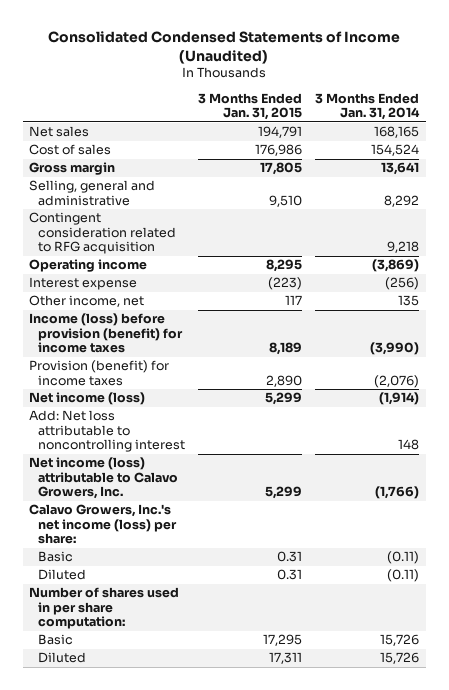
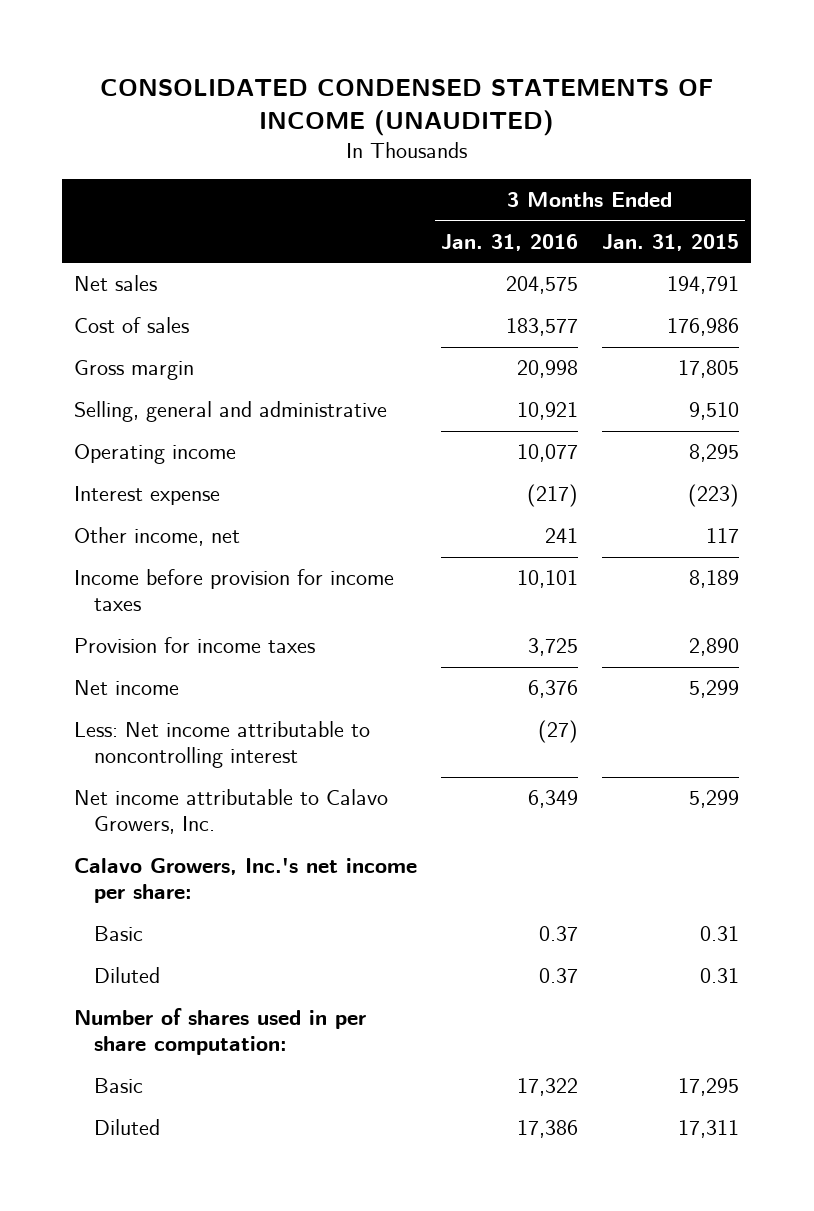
- Consolidated Condensed Statements of Income (Unaudited)
+ CONSOLIDATED CONDENSED STATEMENTS OF INCOME (UNAUDITED)
- | 3 Months Ended Jan. 31, 2015 | 3 Months Ended Jan. 31, 2014
+ | 3 Months Ended Jan. 31, 2016 | 3 Months Ended Jan. 31, 2015
- Contingent consideration related to RFG acquisition | | 9,218
- Income (loss) before provision (benefit) for income taxes | 8,189 | (3,990)
- Provision (benefit) for income taxes | 2,890 | (2,076)
- Net income (loss) | 5,299 | (1,914)
- Add: Net loss attributable to noncontrolling interest | | 148
- Net income (loss) attributable to Calavo Growers, Inc. | 5,299 | (1,766)
- Calavo Growers, Inc.'s net income (loss) per share:
+ Income before provision for income taxes | 10,101 | 8,189
+ Provision for income taxes | 3,725 | 2,890
+ Net income | 6,376 | 5,299
+ Less: Net income attributable to noncontrolling interest | (27) |
+ Net income attributable to Calavo Growers, Inc. | 6,349 | 5,299
+ Calavo Growers, Inc.'s net income per share:

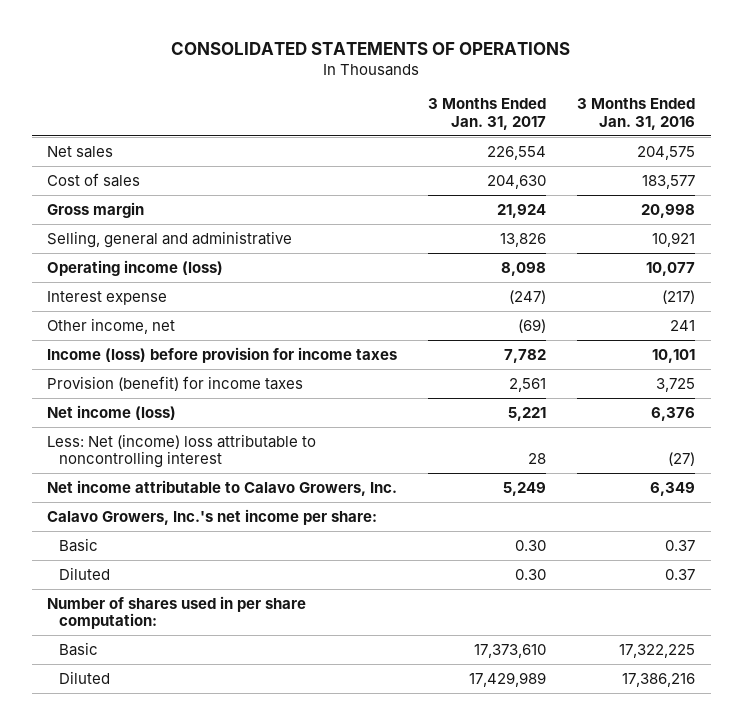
- CONSOLIDATED CONDENSED STATEMENTS OF INCOME (UNAUDITED)
+ CONSOLIDATED STATEMENTS OF OPERATIONS
- | 3 Months Ended Jan. 31, 2016 | 3 Months Ended Jan. 31, 2015
+ | 3 Months Ended Jan. 31, 2017 | 3 Months Ended Jan. 31, 2016
- Operating income | 10,077 | 8,295
+ Operating income (loss) | 8,098 | 10,077
- Income before provision for income taxes | 10,101 | 8,189
- Provision for income taxes | 3,725 | 2,890
- Net income | 6,376 | 5,299
- Less: Net income attributable to noncontrolling interest | (27) |
+ Income (loss) before provision for income taxes | 7,782 | 10,101
+ Provision (benefit) for income taxes | 2,561 | 3,725
+ Net income (loss) | 5,221 | 6,376
+ Less: Net (income) loss attributable to noncontrolling interest | 28 | (27)
- Basic | 17,322 | 17,295
- Diluted | 17,386 | 17,311
+ Basic | 17,373,610 | 17,322,225
+ Diluted | 17,429,989 | 17,386,216

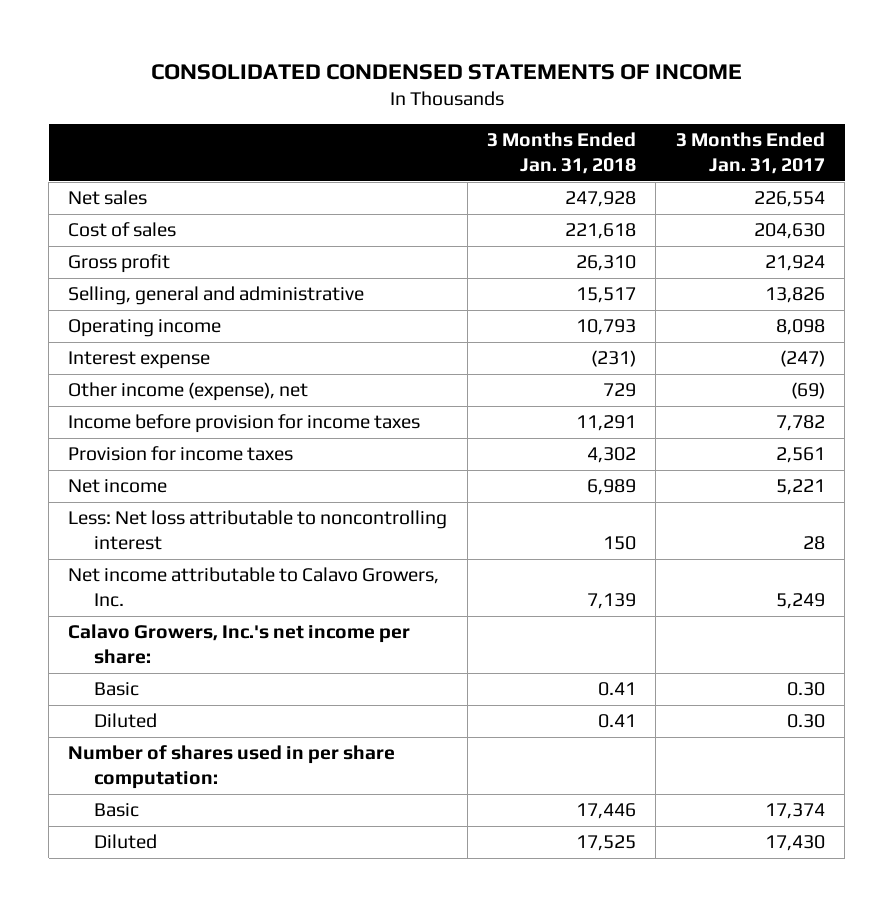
- CONSOLIDATED STATEMENTS OF OPERATIONS
+ CONSOLIDATED CONDENSED STATEMENTS OF INCOME
- | 3 Months Ended Jan. 31, 2017 | 3 Months Ended Jan. 31, 2016
+ | 3 Months Ended Jan. 31, 2018 | 3 Months Ended Jan. 31, 2017
- Gross margin | 21,924 | 20,998
+ Gross profit | 26,310 | 21,924
- Operating income (loss) | 8,098 | 10,077
+ Operating income | 10,793 | 8,098
- Other income, net | (69) | 241
- Income (loss) before provision for income taxes | 7,782 | 10,101
- Provision (benefit) for income taxes | 2,561 | 3,725
- Net income (loss) | 5,221 | 6,376
- Less: Net (income) loss attributable to noncontrolling interest | 28 | (27)
+ Other income (expense), net | 729 | (69)
+ Income before provision for income taxes | 11,291 | 7,782
+ Provision for income taxes | 4,302 | 2,561
+ Net income | 6,989 | 5,221
+ Less: Net loss attributable to noncontrolling interest | 150 | 28
- Basic | 17,373,610 | 17,322,225
- Diluted | 17,429,989 | 17,386,216
+ Basic | 17,446 | 17,374
+ Diluted | 17,525 | 17,430

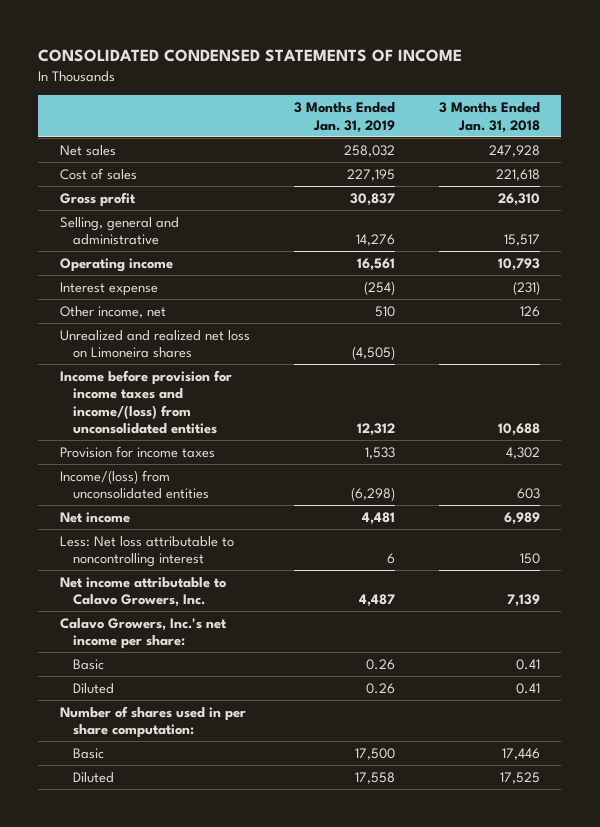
- | 3 Months Ended Jan. 31, 2018 | 3 Months Ended Jan. 31, 2017
+ | 3 Months Ended Jan. 31, 2019 | 3 Months Ended Jan. 31, 2018
- Other income (expense), net | 729 | (69)
- Income before provision for income taxes | 11,291 | 7,782
+ Other income, net | 510 | 126
+ Unrealized and realized net loss on Limoneira shares | (4,505) |
+ Income before provision for income taxes and income/(loss) from unconsolidated entities | 12,312 | 10,688
+ Income/(loss) from unconsolidated entities | (6,298) | 603

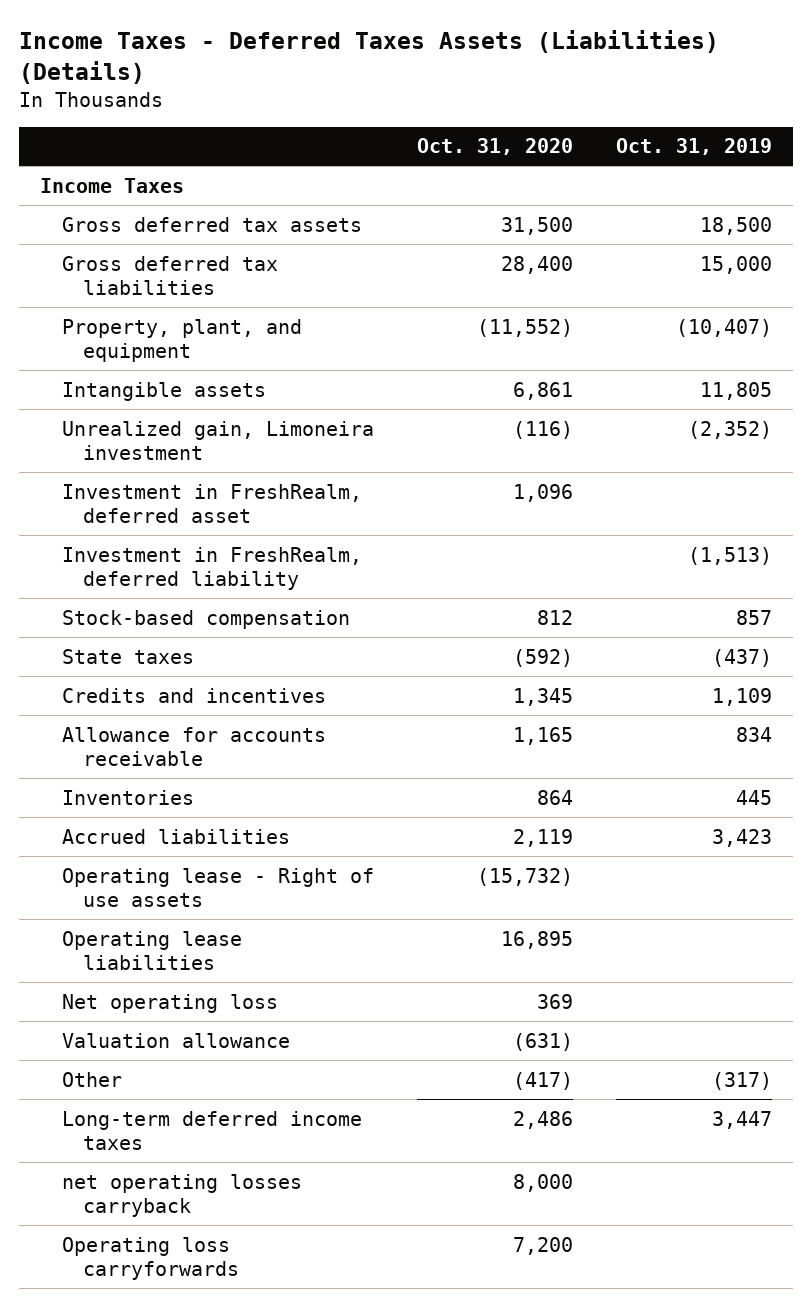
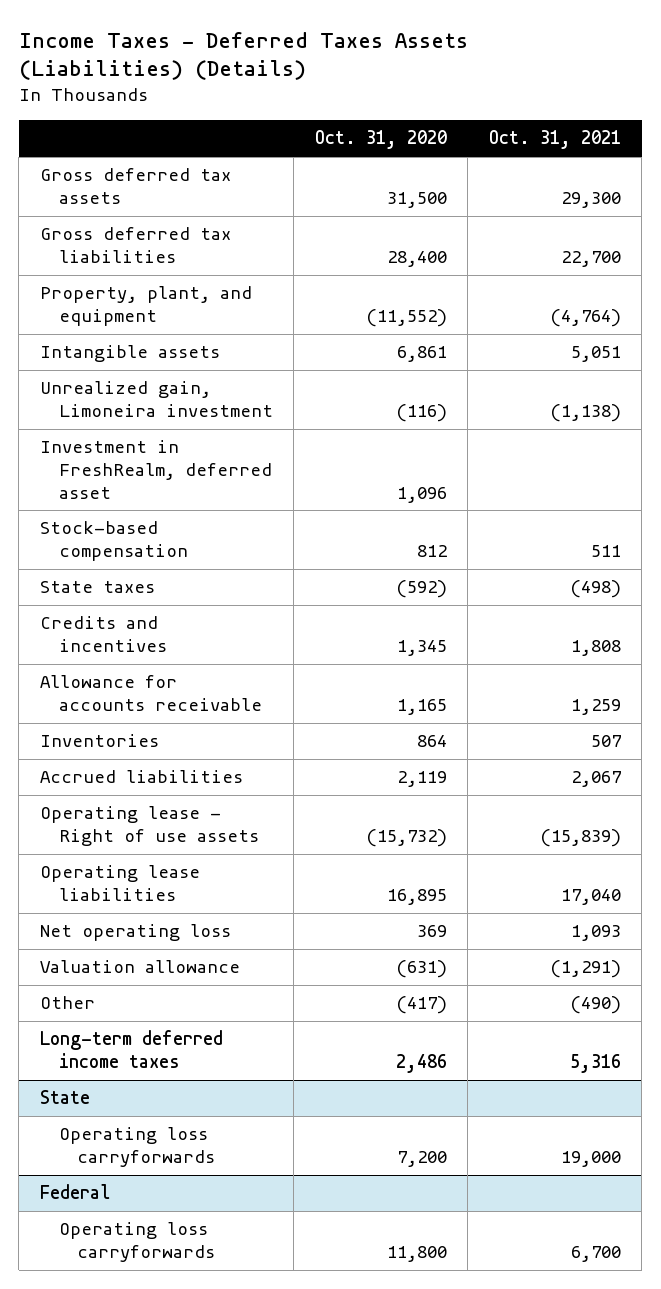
- | Oct. 31, 2020 | Oct. 31, 2019
+ | Oct. 31, 2020 | Oct. 31, 2021
- Income Taxes
- Investment in FreshRealm, deferred liability | | (1,513)
- net operating losses carryback | 8,000 |
+ State
+ Federal
+ Operating loss carryforwards | 11,800 | 6,700

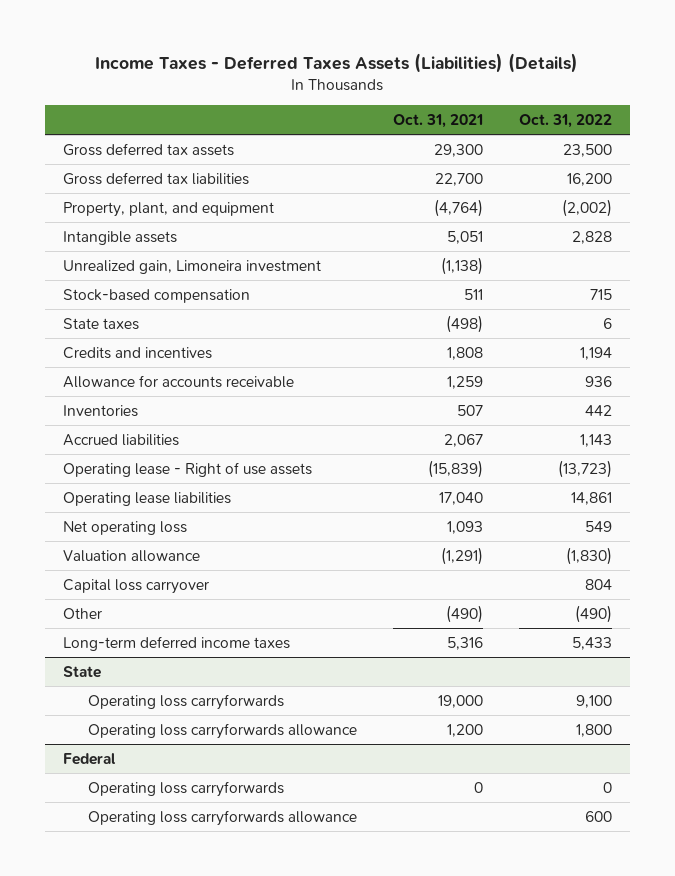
- | Oct. 31, 2020 | Oct. 31, 2021
+ | Oct. 31, 2021 | Oct. 31, 2022
- Investment in FreshRealm, deferred asset | 1,096 |
+ Capital loss carryover | | 804
@ State
+ Operating loss carryforwards allowance | 1,200 | 1,800
@ Federal
- Operating loss carryforwards | 11,800 | 6,700
+ Operating loss carryforwards | 0 | 0
+ Operating loss carryforwards allowance | | 600

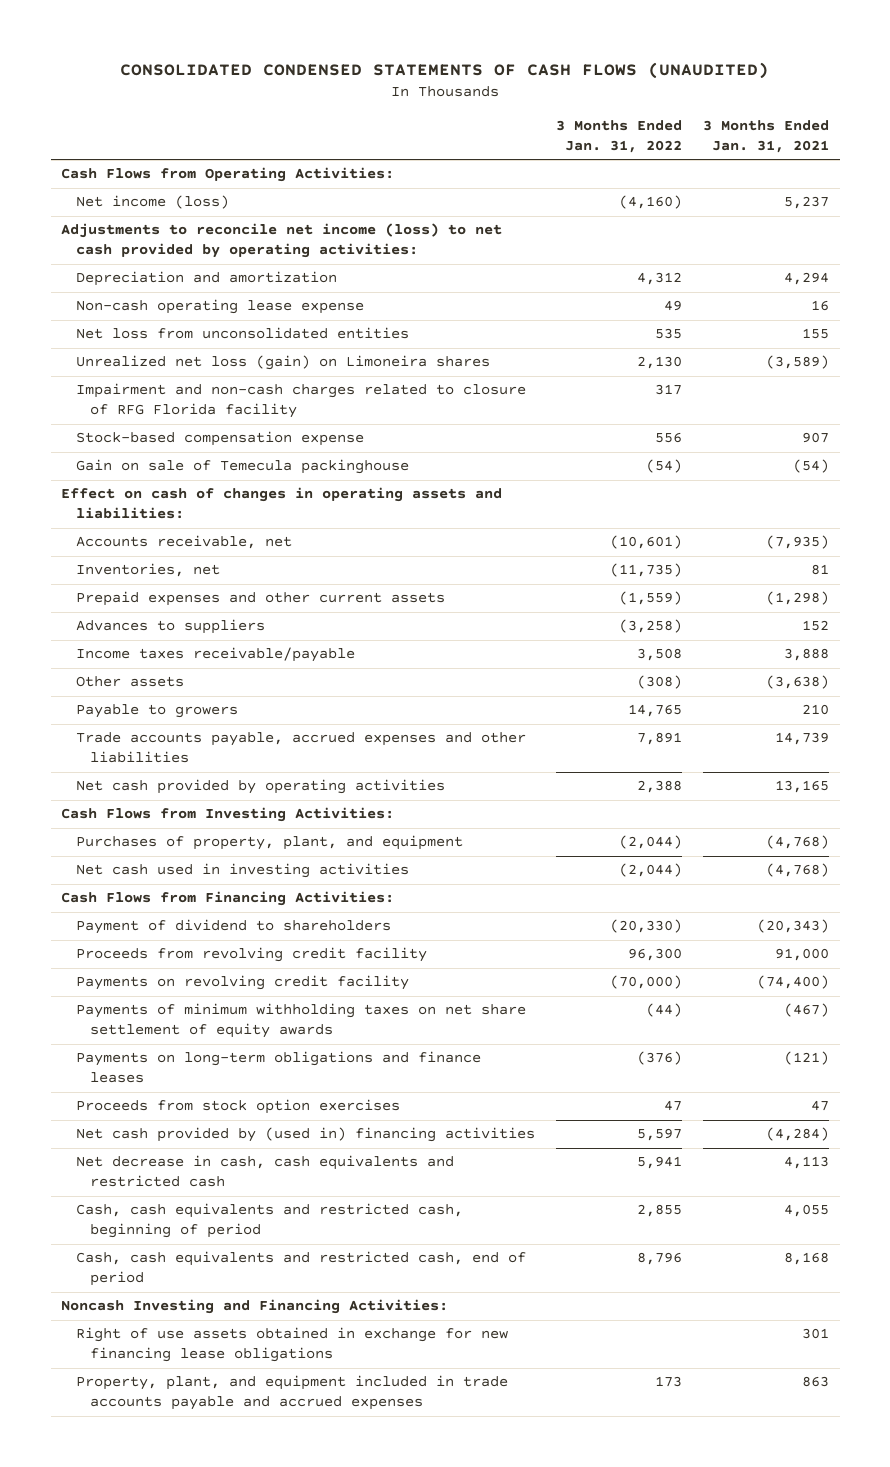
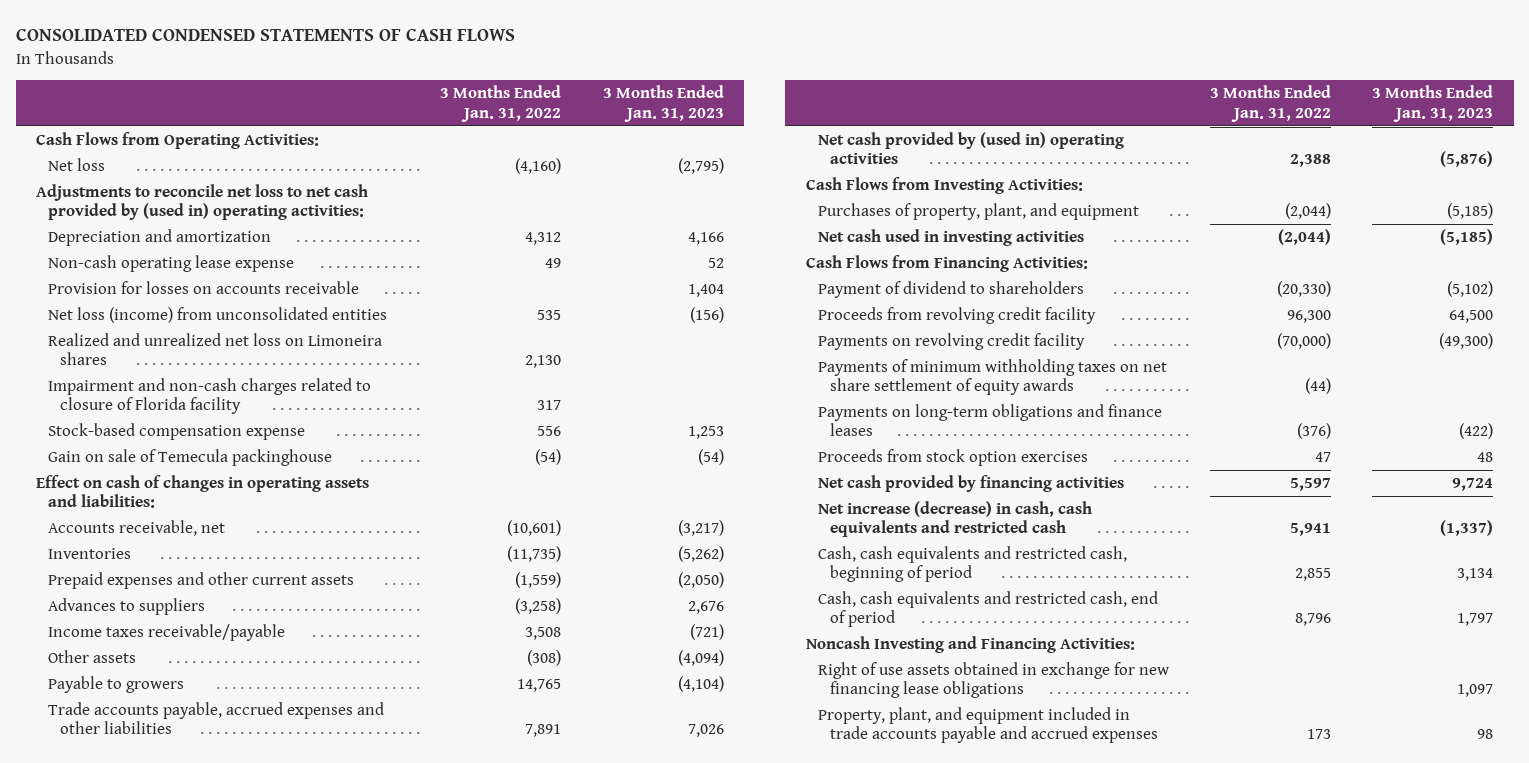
- CONSOLIDATED CONDENSED STATEMENTS OF CASH FLOWS (UNAUDITED)
+ CONSOLIDATED CONDENSED STATEMENTS OF CASH FLOWS
- | 3 Months Ended Jan. 31, 2022 | 3 Months Ended Jan. 31, 2021
+ | 3 Months Ended Jan. 31, 2022 | 3 Months Ended Jan. 31, 2023
- Net income (loss) | (4,160) | 5,237
- Adjustments to reconcile net income (loss) to net cash provided by operating activities:
+ Net loss | (4,160) | (2,795)
+ Adjustments to reconcile net loss to net cash provided by (used in) operating activities:
- Net loss from unconsolidated entities | 535 | 155
- Unrealized net loss (gain) on Limoneira shares | 2,130 | (3,589)
- Impairment and non-cash charges related to closure of RFG Florida facility | 317 |
+ Provision for losses on accounts receivable | | 1,404
+ Net loss (income) from unconsolidated entities | 535 | (156)
+ Realized and unrealized net loss on Limoneira shares | 2,130 |
+ Impairment and non-cash charges related to closure of Florida facility | 317 |
- Inventories, net | (11,735) | 81
+ Inventories | (11,735) | (5,262)
- Net cash provided by operating activities | 2,388 | 13,165
+ Net cash provided by (used in) operating activities | 2,388 | (5,876)
- Net cash provided by (used in) financing activities | 5,597 | (4,284)
- Net decrease in cash, cash equivalents and restricted cash | 5,941 | 4,113
+ Net cash provided by financing activities | 5,597 | 9,724
+ Net increase (decrease) in cash, cash equivalents and restricted cash | 5,941 | (1,337)

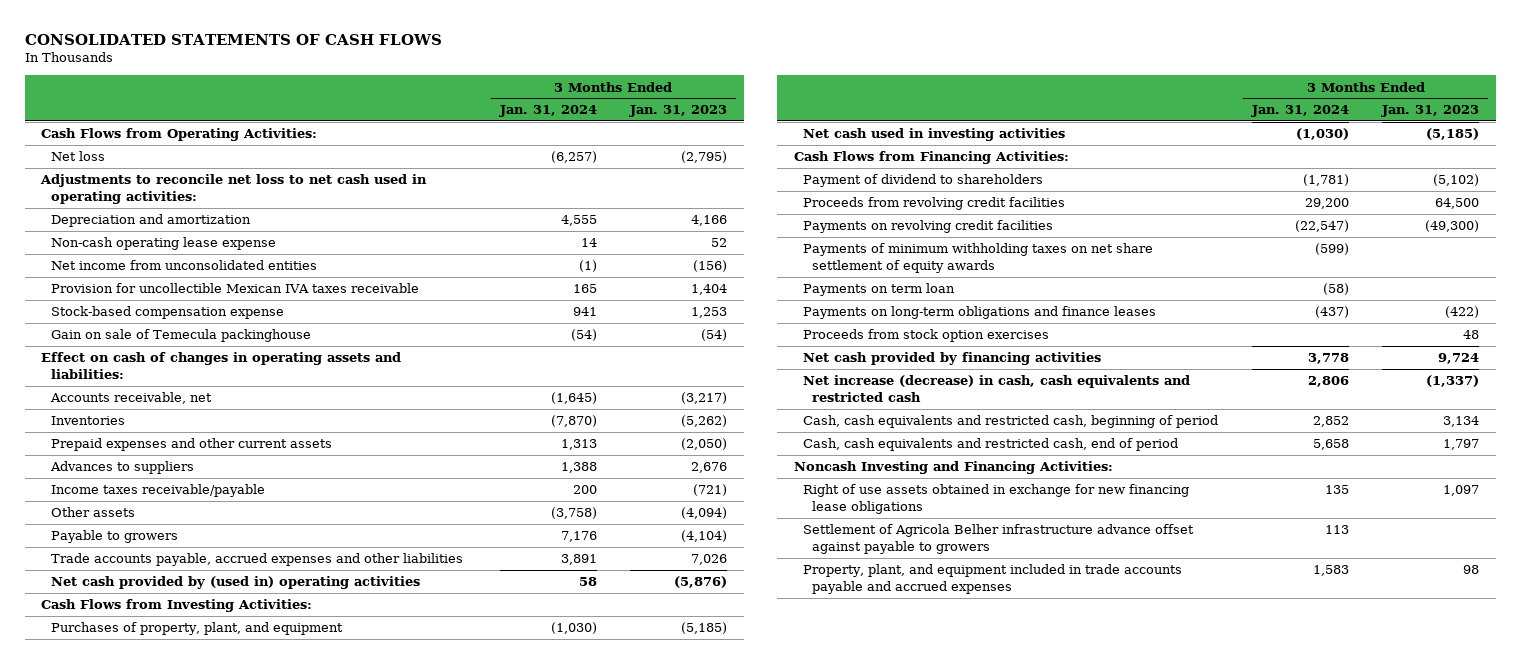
- CONSOLIDATED CONDENSED STATEMENTS OF CASH FLOWS
+ CONSOLIDATED STATEMENTS OF CASH FLOWS
- | 3 Months Ended Jan. 31, 2022 | 3 Months Ended Jan. 31, 2023
+ | 3 Months Ended Jan. 31, 2024 | 3 Months Ended Jan. 31, 2023
- Adjustments to reconcile net loss to net cash provided by (used in) operating activities:
+ Adjustments to reconcile net loss to net cash used in operating activities:
- Provision for losses on accounts receivable | | 1,404
- Net loss (income) from unconsolidated entities | 535 | (156)
- Realized and unrealized net loss on Limoneira shares | 2,130 |
- Impairment and non-cash charges related to closure of Florida facility | 317 |
+ Net income from unconsolidated entities | (1) | (156)
+ Provision for uncollectible Mexican IVA taxes receivable | 165 | 1,404
- Proceeds from revolving credit facility | 96,300 | 64,500
- Payments on revolving credit facility | (70,000) | (49,300)
+ Proceeds from revolving credit facilities | 29,200 | 64,500
+ Payments on revolving credit facilities | (22,547) | (49,300)
+ Payments on term loan | (58) |
+ Settlement of Agricola Belher infrastructure advance offset against payable to growers | 113 |

